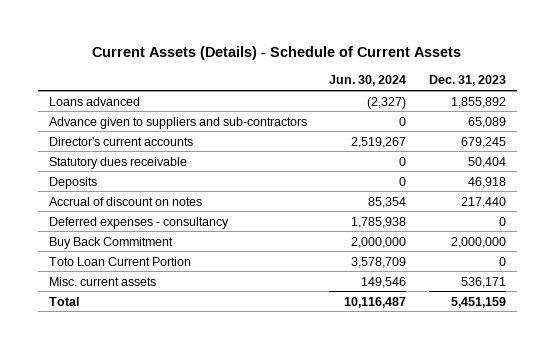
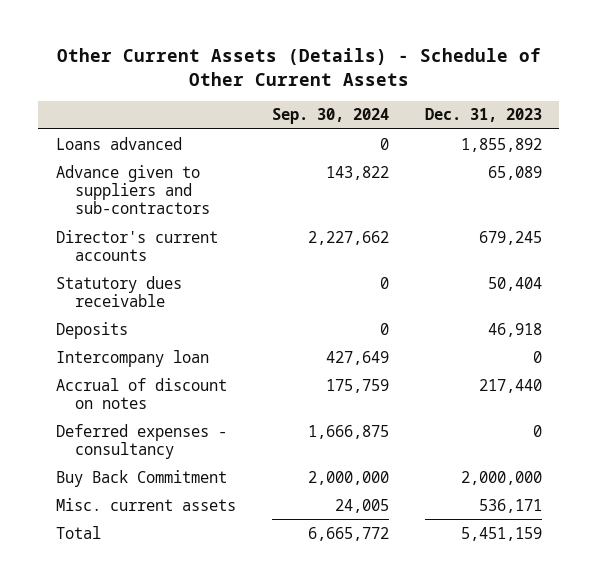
- Current Assets (Details) - Schedule of Current Assets
+ Other Current Assets (Details) - Schedule of Other Current Assets
- | Jun. 30, 2024 | Dec. 31, 2023
+ | Sep. 30, 2024 | Dec. 31, 2023
+ Intercompany loan | 427,649 | 0
- Toto Loan Current Portion | 3,578,709 | 0

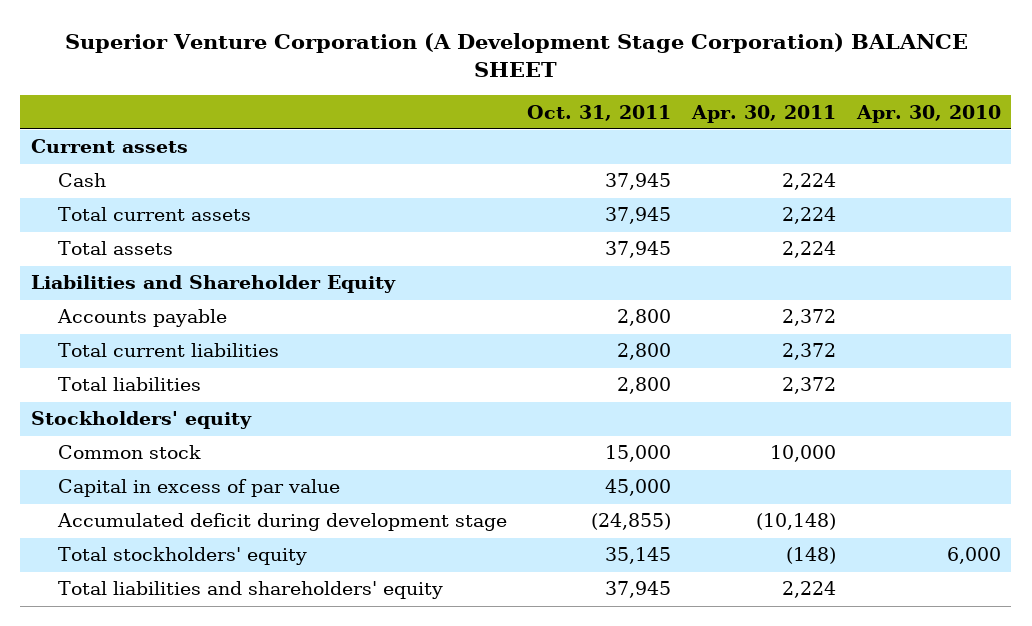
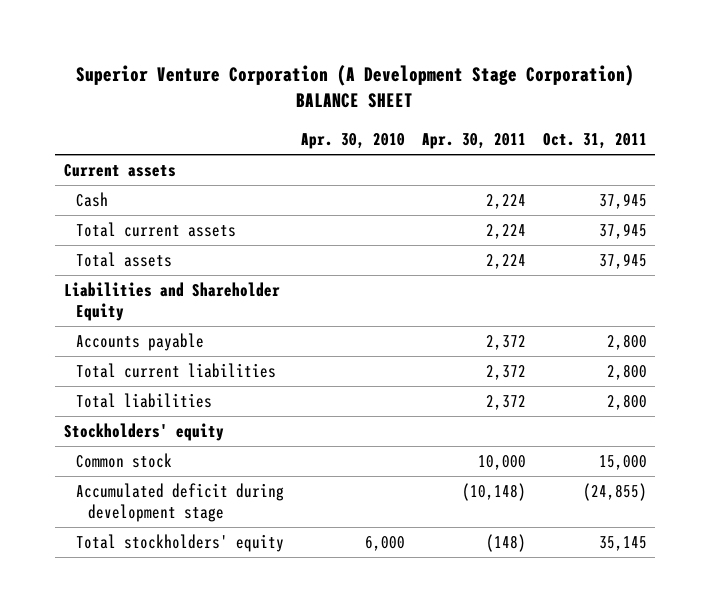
- | Oct. 31, 2011 | Apr. 30, 2011 | Apr. 30, 2010
+ | Apr. 30, 2010 | Apr. 30, 2011 | Oct. 31, 2011
- Capital in excess of par value | 45,000 | |
- Total liabilities and shareholders' equity | 37,945 | 2,224 |

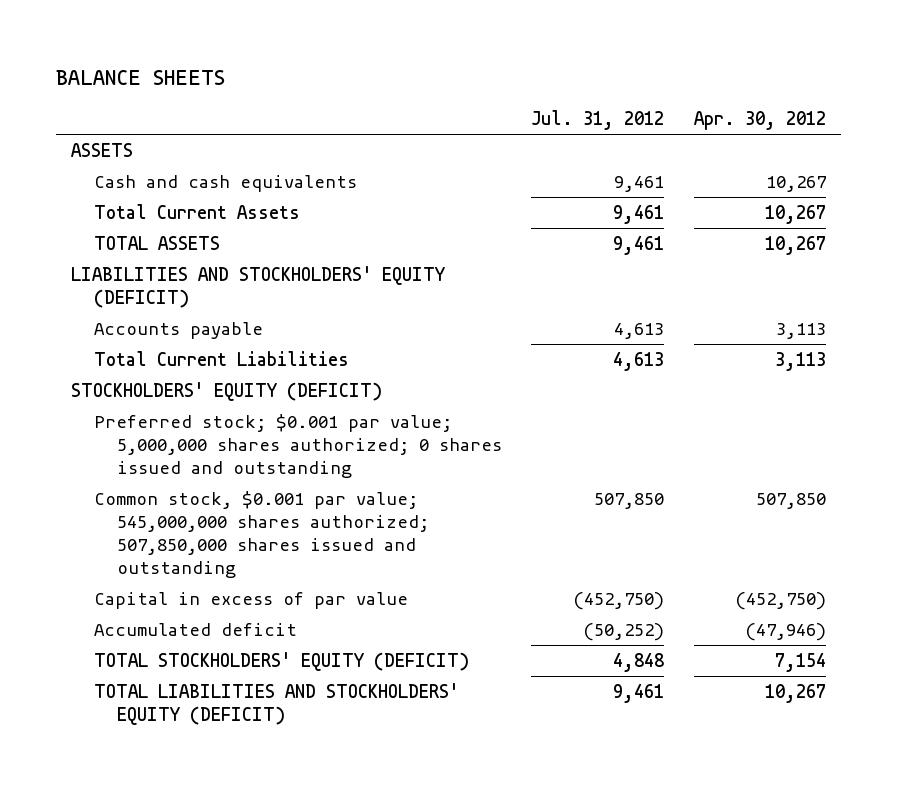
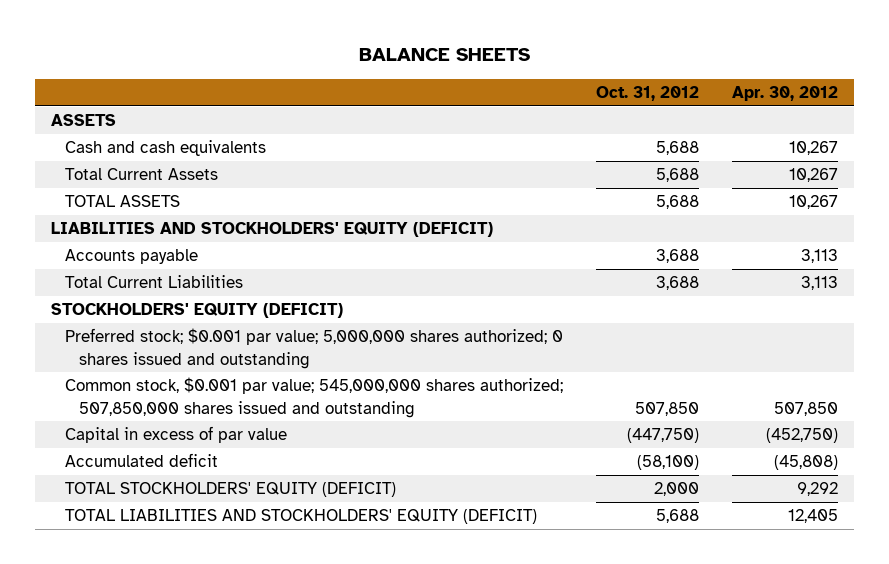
- | Jul. 31, 2012 | Apr. 30, 2012
+ | Oct. 31, 2012 | Apr. 30, 2012
- Accumulated deficit | (50,252) | (47,946)
- TOTAL STOCKHOLDERS' EQUITY (DEFICIT) | 4,848 | 7,154
- TOTAL LIABILITIES AND STOCKHOLDERS' EQUITY (DEFICIT) | 9,461 | 10,267
+ Accumulated deficit | (58,100) | (45,808)
+ TOTAL STOCKHOLDERS' EQUITY (DEFICIT) | 2,000 | 9,292
+ TOTAL LIABILITIES AND STOCKHOLDERS' EQUITY (DEFICIT) | 5,688 | 12,405

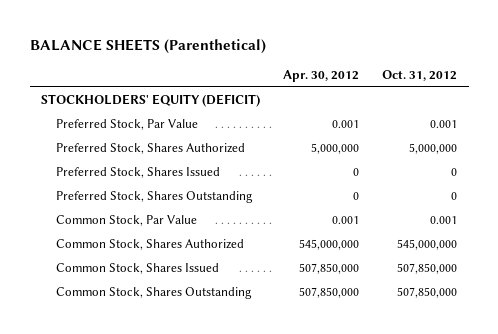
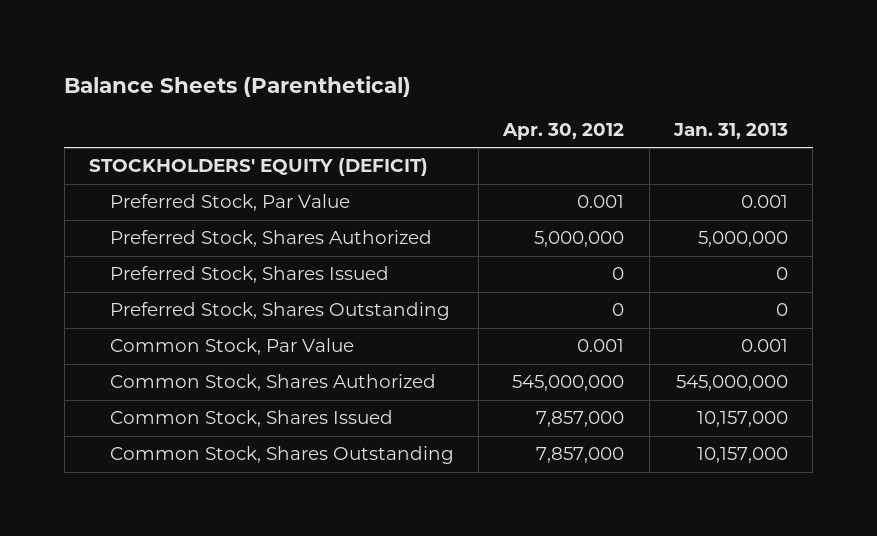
- BALANCE SHEETS (Parenthetical)
+ Balance Sheets (Parenthetical)
- | Apr. 30, 2012 | Oct. 31, 2012
+ | Apr. 30, 2012 | Jan. 31, 2013
- Common Stock, Shares Issued | 507,850,000 | 507,850,000
- Common Stock, Shares Outstanding | 507,850,000 | 507,850,000
+ Common Stock, Shares Issued | 7,857,000 | 10,157,000
+ Common Stock, Shares Outstanding | 7,857,000 | 10,157,000

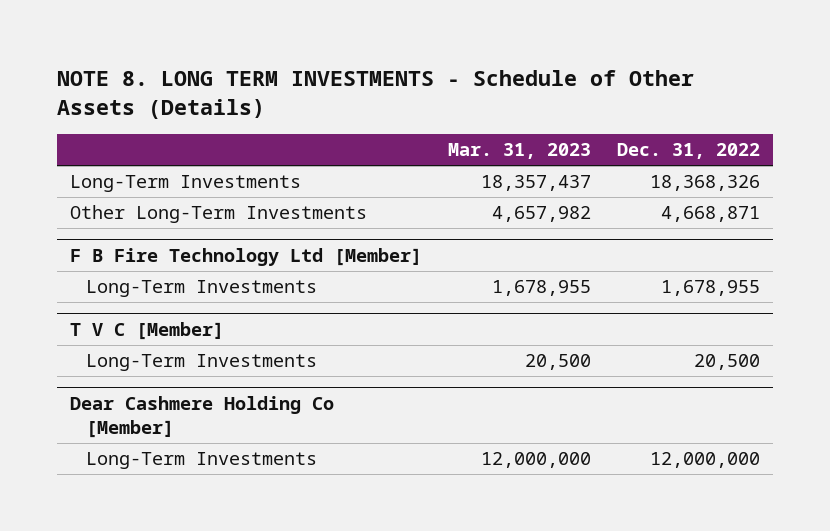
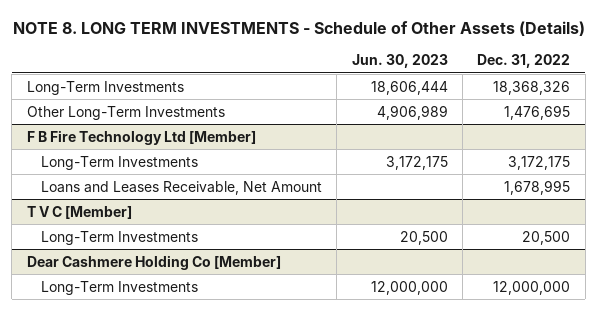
- | Mar. 31, 2023 | Dec. 31, 2022
+ | Jun. 30, 2023 | Dec. 31, 2022
- Other Long-Term Investments | 4,657,982 | 4,668,871
+ Other Long-Term Investments | 4,906,989 | 1,476,695
@ F B Fire Technology Ltd [Member]
- Long-Term Investments | 1,678,955 | 1,678,955
+ Long-Term Investments | 3,172,175 | 3,172,175
+ Loans and Leases Receivable, Net Amount | | 1,678,995

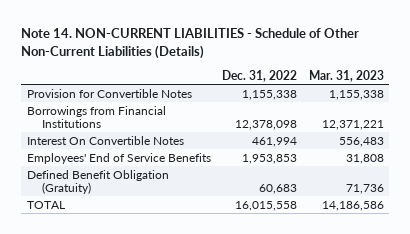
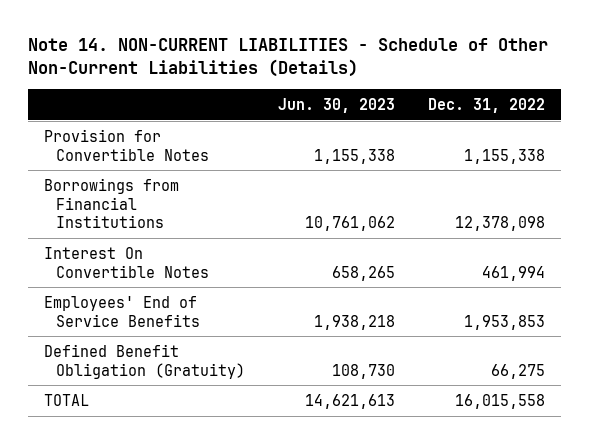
- | Dec. 31, 2022 | Mar. 31, 2023
+ | Jun. 30, 2023 | Dec. 31, 2022
- Defined Benefit Obligation (Gratuity) | 60,683 | 71,736
+ Defined Benefit Obligation (Gratuity) | 108,730 | 66,275

